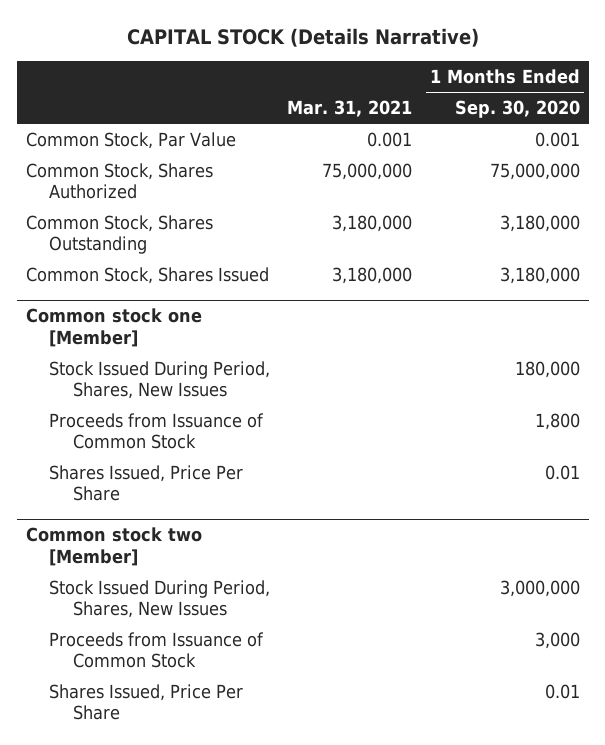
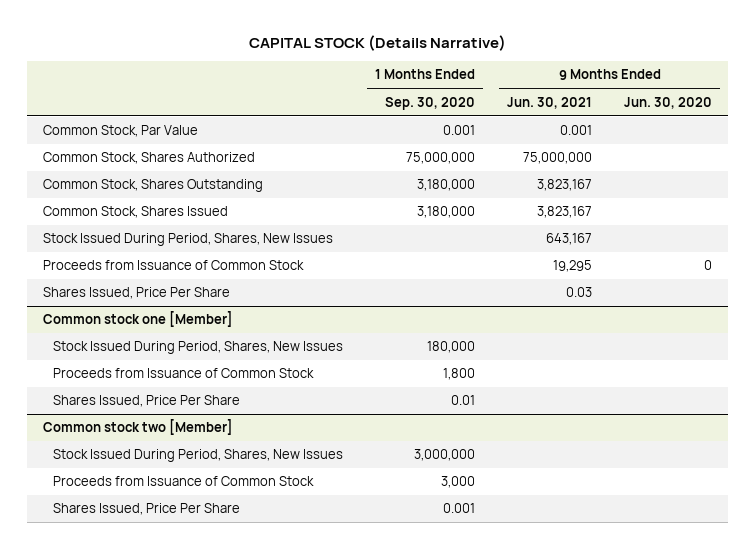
- | Mar. 31, 2021 | 1 Months Ended Sep. 30, 2020
+ | 1 Months Ended Sep. 30, 2020 | 9 Months Ended Jun. 30, 2021 | 9 Months Ended Jun. 30, 2020
+ Stock Issued During Period, Shares, New Issues | | 643,167 |
+ Proceeds from Issuance of Common Stock | | 19,295 | 0
+ Shares Issued, Price Per Share | | 0.03 |
@ Common stock two [Member]
- Shares Issued, Price Per Share | | 0.01
+ Shares Issued, Price Per Share | 0.001 | |

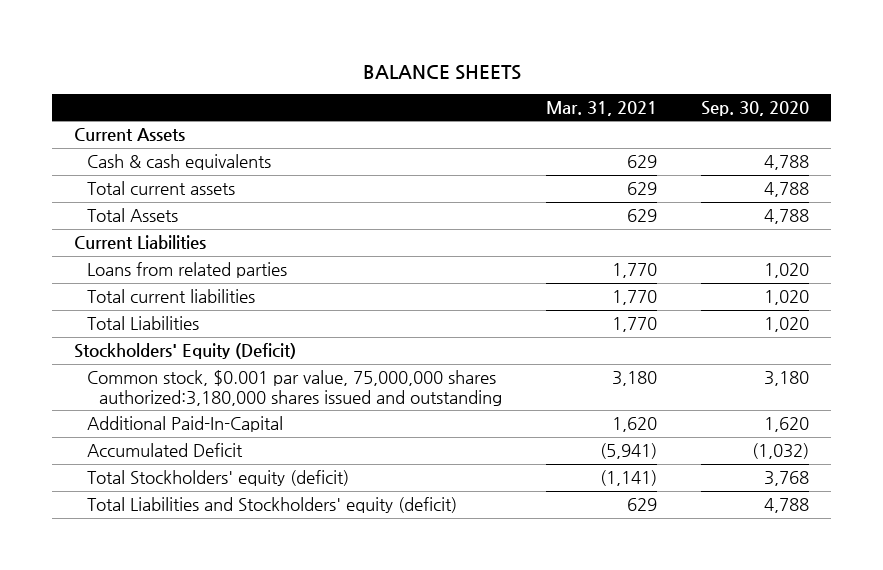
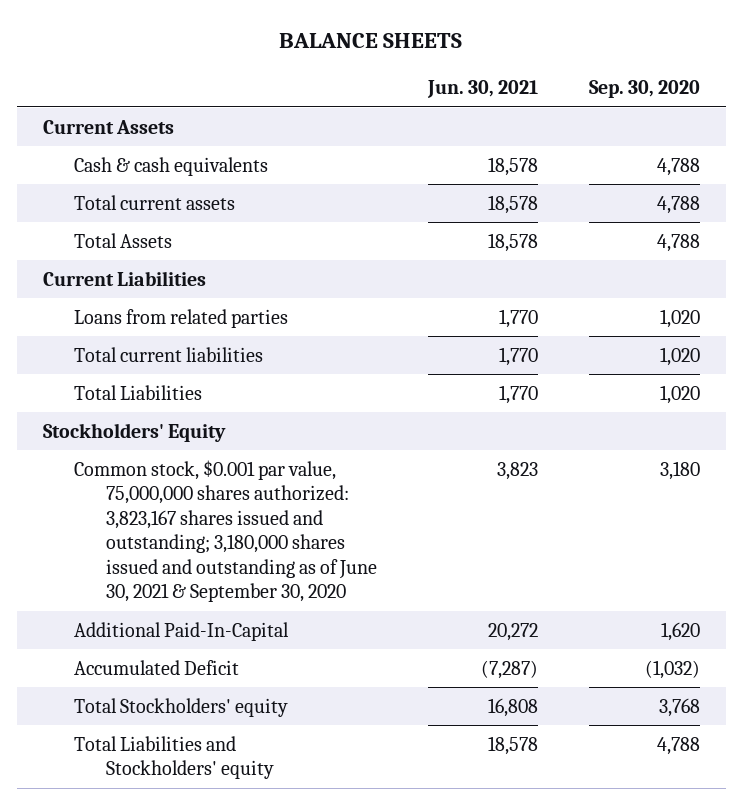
- | Mar. 31, 2021 | Sep. 30, 2020
+ | Jun. 30, 2021 | Sep. 30, 2020
- Stockholders' Equity (Deficit)
- Common stock, $0.001 par value, 75,000,000 shares authorized:3,180,000 shares issued and outstanding | 3,180 | 3,180
+ Stockholders' Equity
+ Common stock, $0.001 par value, 75,000,000 shares authorized: 3,823,167 shares issued and outstanding; 3,180,000 shares issued and outstanding as of June 30, 2021 & September 30, 2020 | 3,823 | 3,180
- Total Stockholders' equity (deficit) | (1,141) | 3,768
- Total Liabilities and Stockholders' equity (deficit) | 629 | 4,788
+ Total Stockholders' equity | 16,808 | 3,768
+ Total Liabilities and Stockholders' equity | 18,578 | 4,788

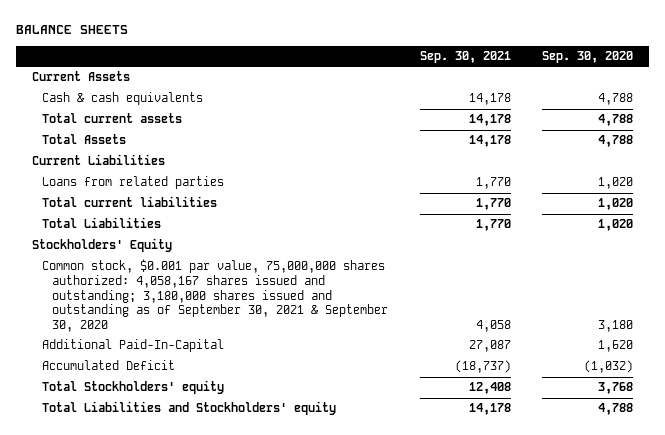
- | Jun. 30, 2021 | Sep. 30, 2020
+ | Sep. 30, 2021 | Sep. 30, 2020
- Common stock, $0.001 par value, 75,000,000 shares authorized: 3,823,167 shares issued and outstanding; 3,180,000 shares issued and outstanding as of June 30, 2021 & September 30, 2020 | 3,823 | 3,180
+ Common stock, $0.001 par value, 75,000,000 shares authorized: 4,058,167 shares issued and outstanding; 3,180,000 shares issued and outstanding as of September 30, 2021 & September 30, 2020 | 4,058 | 3,180

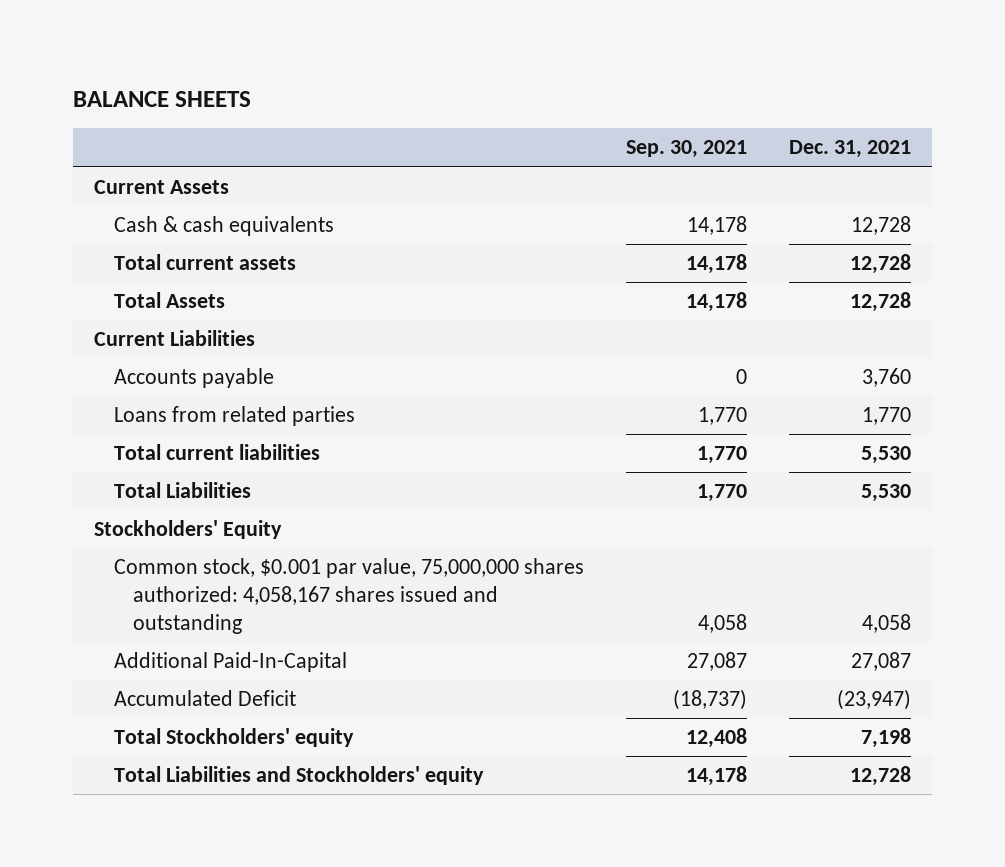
- | Sep. 30, 2021 | Sep. 30, 2020
+ | Sep. 30, 2021 | Dec. 31, 2021
+ Accounts payable | 0 | 3,760
- Common stock, $0.001 par value, 75,000,000 shares authorized: 4,058,167 shares issued and outstanding; 3,180,000 shares issued and outstanding as of September 30, 2021 & September 30, 2020 | 4,058 | 3,180
+ Common stock, $0.001 par value, 75,000,000 shares authorized: 4,058,167 shares issued and outstanding | 4,058 | 4,058

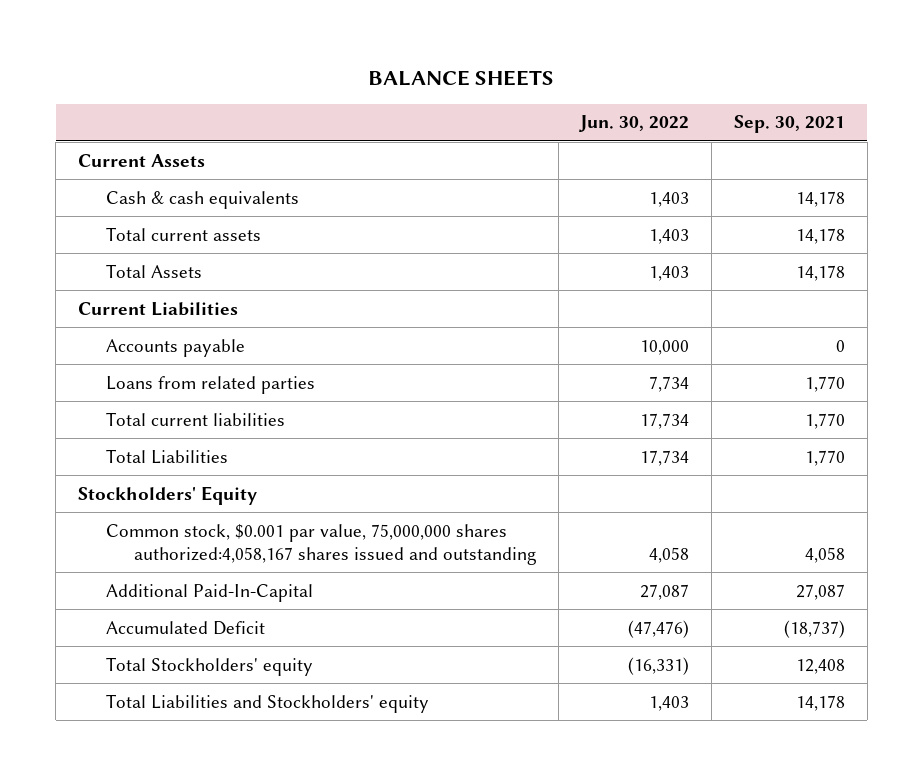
- | Sep. 30, 2021 | Dec. 31, 2021
+ | Jun. 30, 2022 | Sep. 30, 2021
- Common stock, $0.001 par value, 75,000,000 shares authorized: 4,058,167 shares issued and outstanding | 4,058 | 4,058
+ Common stock, $0.001 par value, 75,000,000 shares authorized:4,058,167 shares issued and outstanding | 4,058 | 4,058

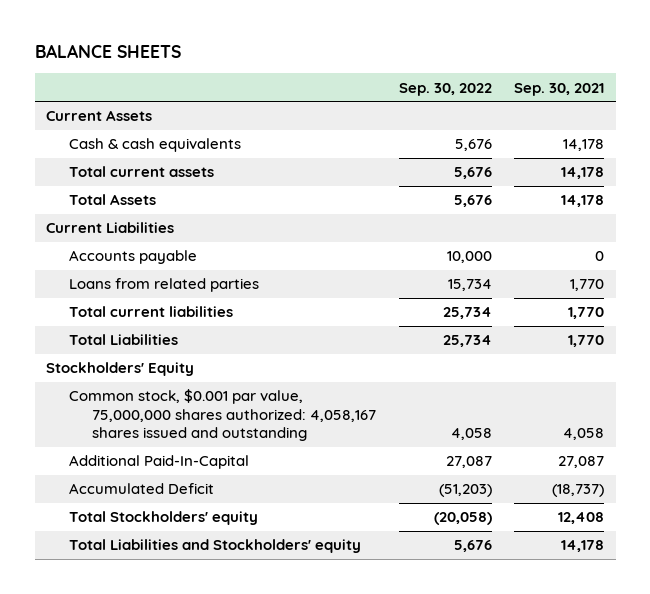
- | Jun. 30, 2022 | Sep. 30, 2021
+ | Sep. 30, 2022 | Sep. 30, 2021
- Common stock, $0.001 par value, 75,000,000 shares authorized:4,058,167 shares issued and outstanding | 4,058 | 4,058
+ Common stock, $0.001 par value, 75,000,000 shares authorized: 4,058,167 shares issued and outstanding | 4,058 | 4,058

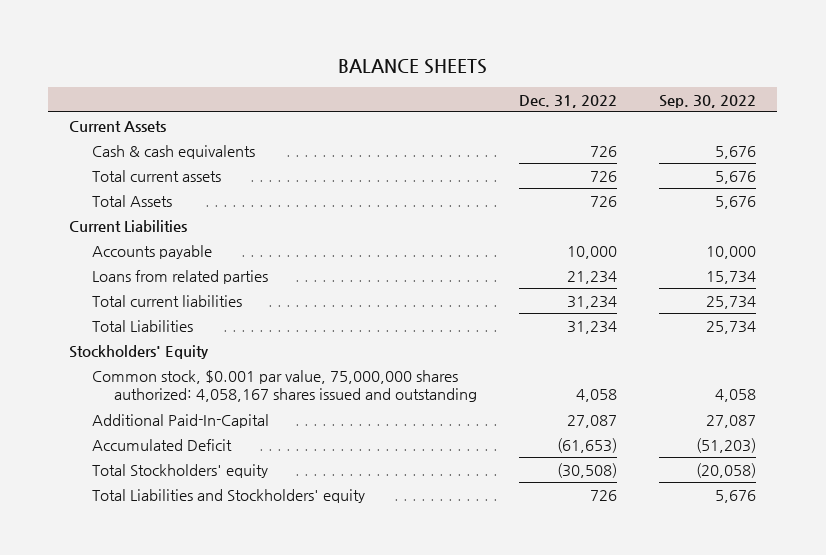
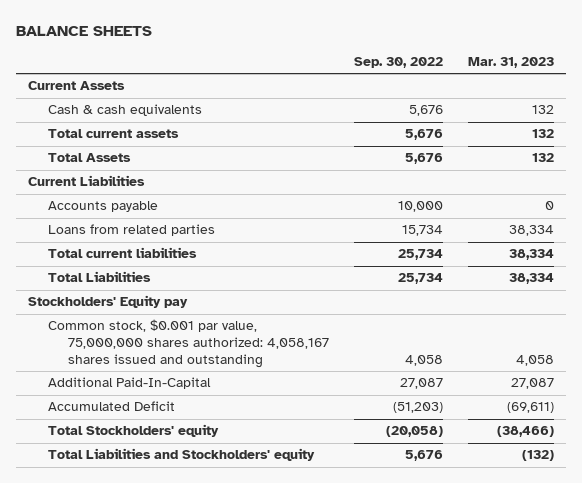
- | Dec. 31, 2022 | Sep. 30, 2022
+ | Sep. 30, 2022 | Mar. 31, 2023
- Stockholders' Equity
+ Stockholders' Equity pay

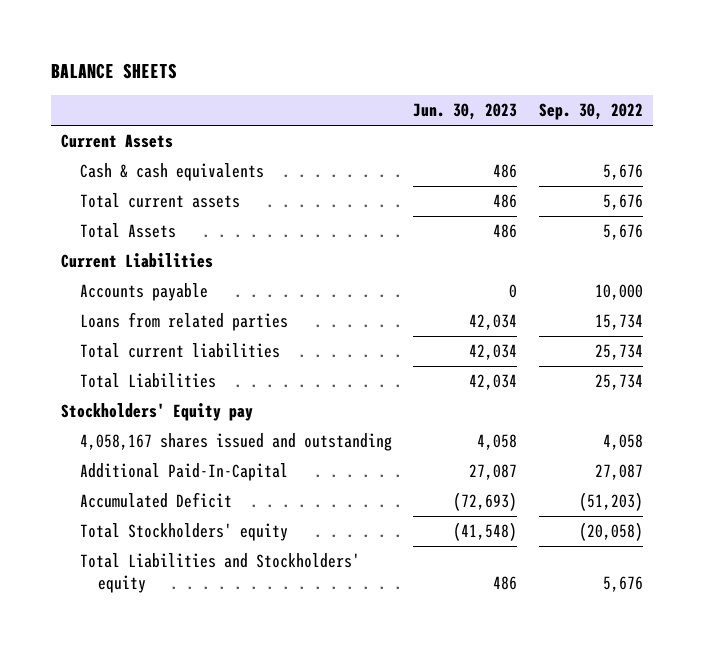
- | Sep. 30, 2022 | Mar. 31, 2023
+ | Jun. 30, 2023 | Sep. 30, 2022
- Common stock, $0.001 par value, 75,000,000 shares authorized: 4,058,167 shares issued and outstanding | 4,058 | 4,058
+ 4,058,167 shares issued and outstanding | 4,058 | 4,058

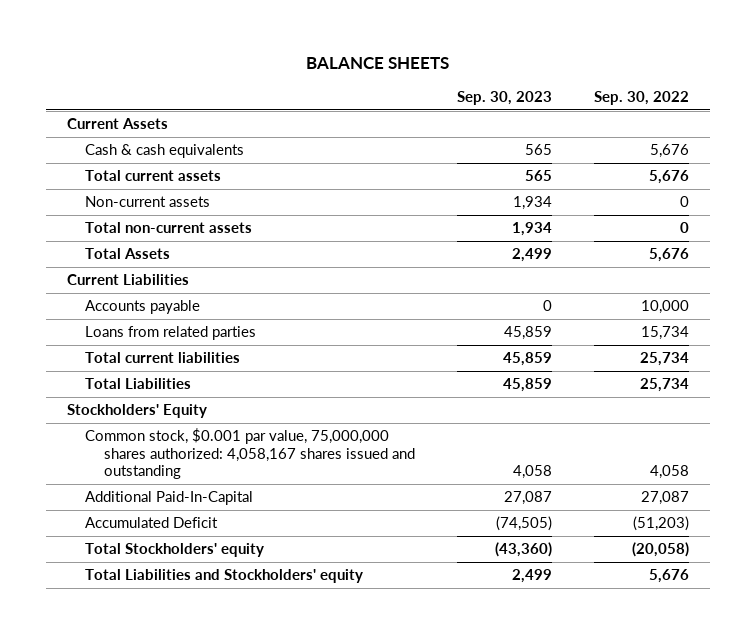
- | Jun. 30, 2023 | Sep. 30, 2022
+ | Sep. 30, 2023 | Sep. 30, 2022
+ Non-current assets | 1,934 | 0
+ Total non-current assets | 1,934 | 0
- Stockholders' Equity pay
- 4,058,167 shares issued and outstanding | 4,058 | 4,058
+ Stockholders' Equity
+ Common stock, $0.001 par value, 75,000,000 shares authorized: 4,058,167 shares issued and outstanding | 4,058 | 4,058

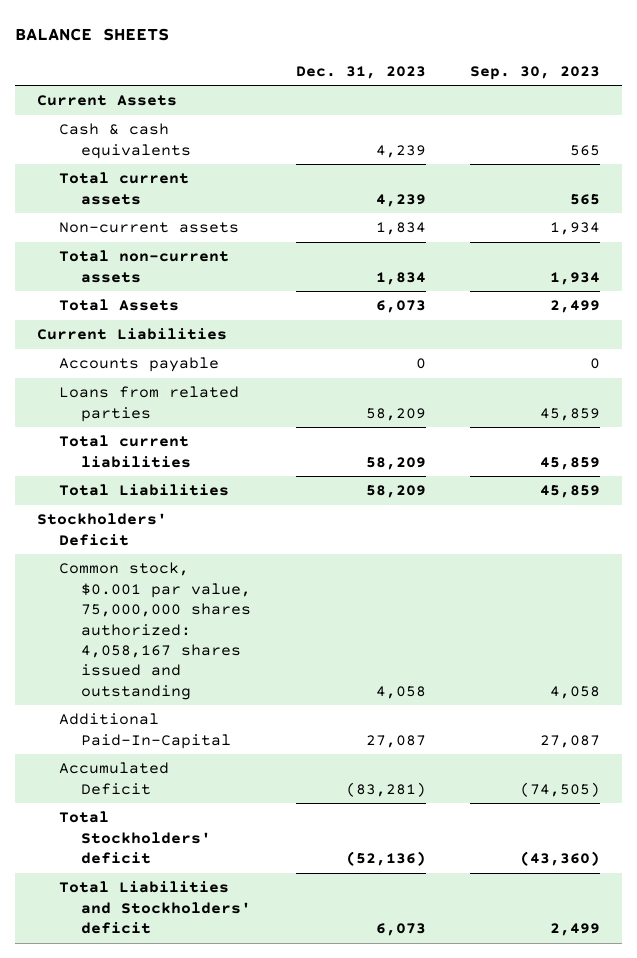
- | Sep. 30, 2023 | Sep. 30, 2022
+ | Dec. 31, 2023 | Sep. 30, 2023
- Stockholders' Equity
+ Stockholders' Deficit
- Total Stockholders' equity | (43,360) | (20,058)
- Total Liabilities and Stockholders' equity | 2,499 | 5,676
+ Total Stockholders' deficit | (52,136) | (43,360)
+ Total Liabilities and Stockholders' deficit | 6,073 | 2,499

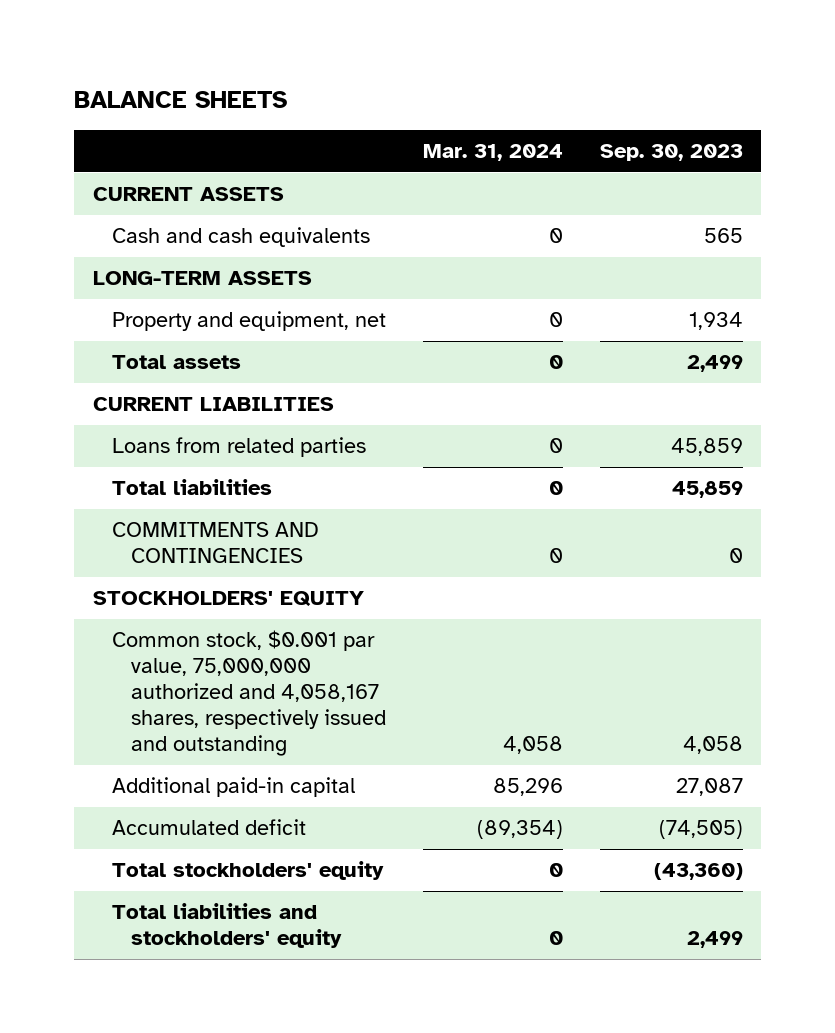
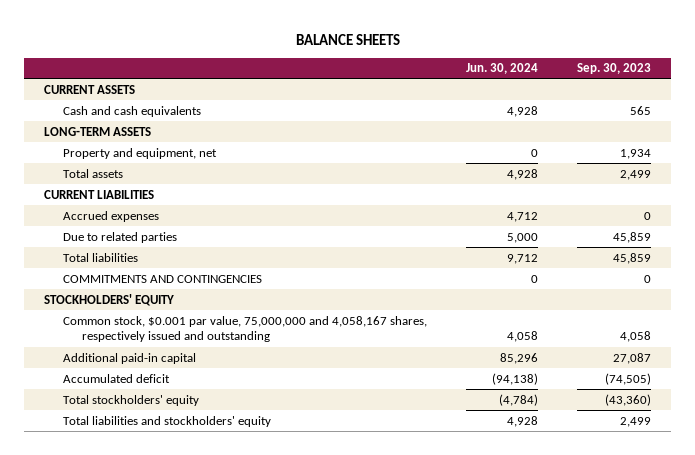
- | Mar. 31, 2024 | Sep. 30, 2023
+ | Jun. 30, 2024 | Sep. 30, 2023
- Loans from related parties | 0 | 45,859
+ Accrued expenses | 4,712 | 0
+ Due to related parties | 5,000 | 45,859
- Common stock, $0.001 par value, 75,000,000 authorized and 4,058,167 shares, respectively issued and outstanding | 4,058 | 4,058
+ Common stock, $0.001 par value, 75,000,000 and 4,058,167 shares, respectively issued and outstanding | 4,058 | 4,058

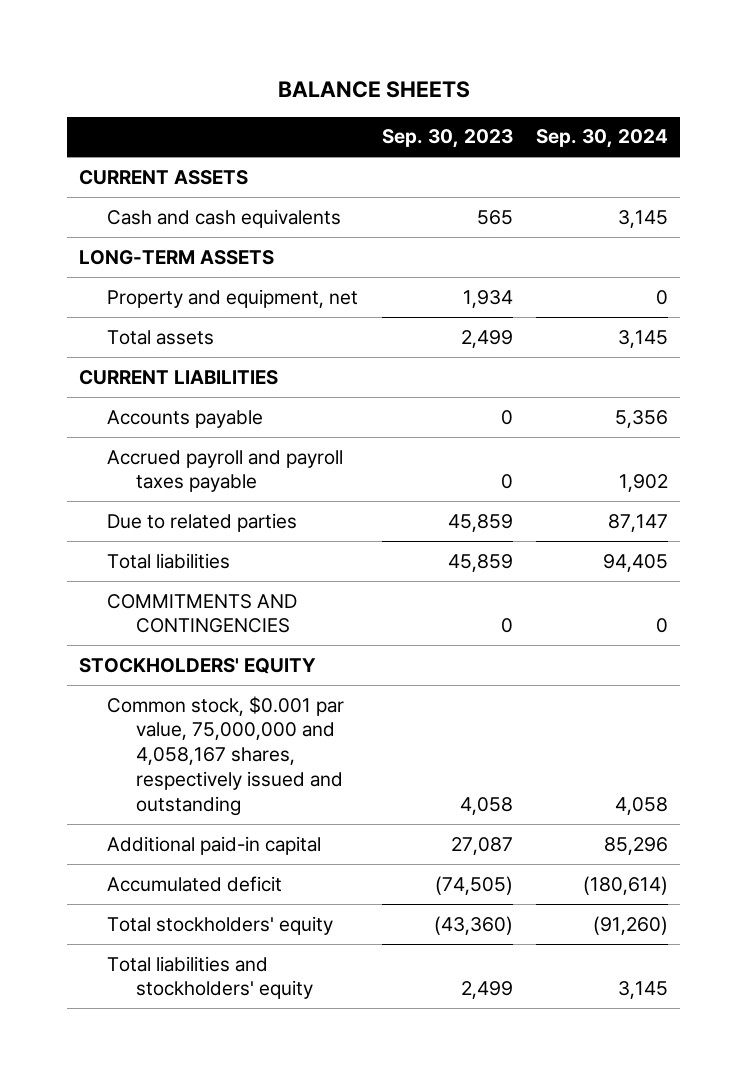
- | Jun. 30, 2024 | Sep. 30, 2023
+ | Sep. 30, 2023 | Sep. 30, 2024
- Accrued expenses | 4,712 | 0
+ Accounts payable | 0 | 5,356
+ Accrued payroll and payroll taxes payable | 0 | 1,902

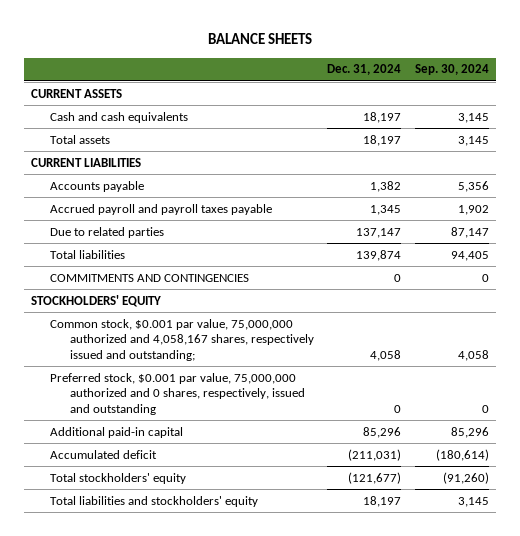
- | Sep. 30, 2023 | Sep. 30, 2024
+ | Dec. 31, 2024 | Sep. 30, 2024
- LONG-TERM ASSETS
- Property and equipment, net | 1,934 | 0
- Common stock, $0.001 par value, 75,000,000 and 4,058,167 shares, respectively issued and outstanding | 4,058 | 4,058
+ Common stock, $0.001 par value, 75,000,000 authorized and 4,058,167 shares, respectively issued and outstanding; | 4,058 | 4,058
+ Preferred stock, $0.001 par value, 75,000,000 authorized and 0 shares, respectively, issued and outstanding | 0 | 0

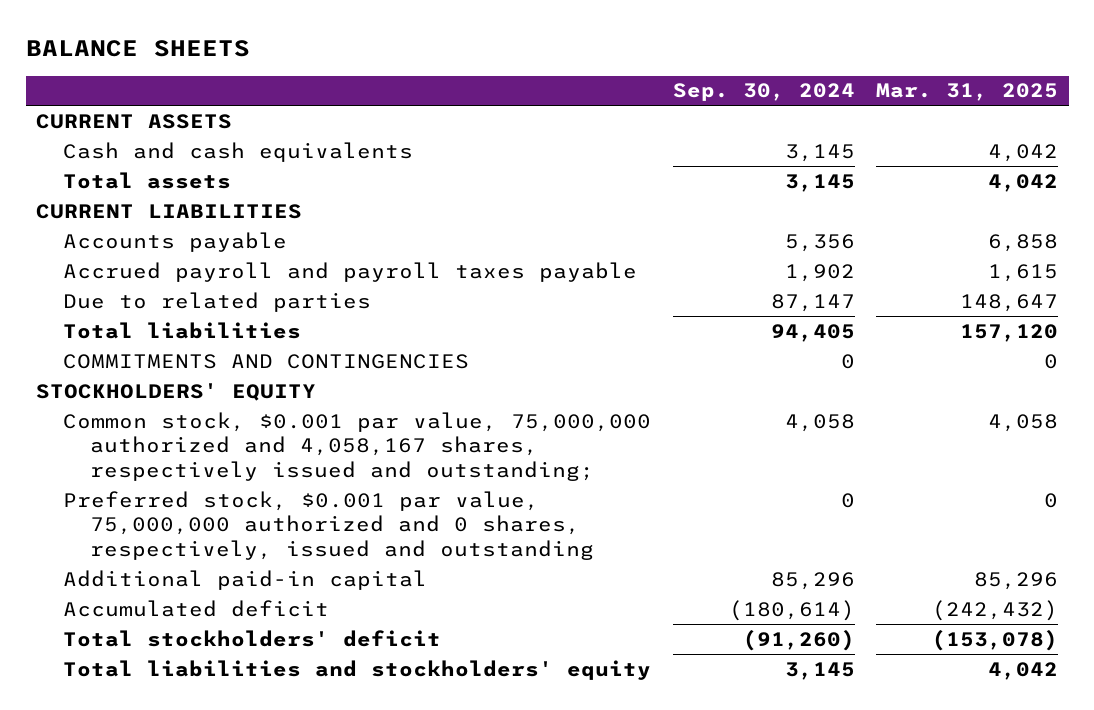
- | Dec. 31, 2024 | Sep. 30, 2024
+ | Sep. 30, 2024 | Mar. 31, 2025
- Total stockholders' equity | (121,677) | (91,260)
+ Total stockholders' deficit | (91,260) | (153,078)

